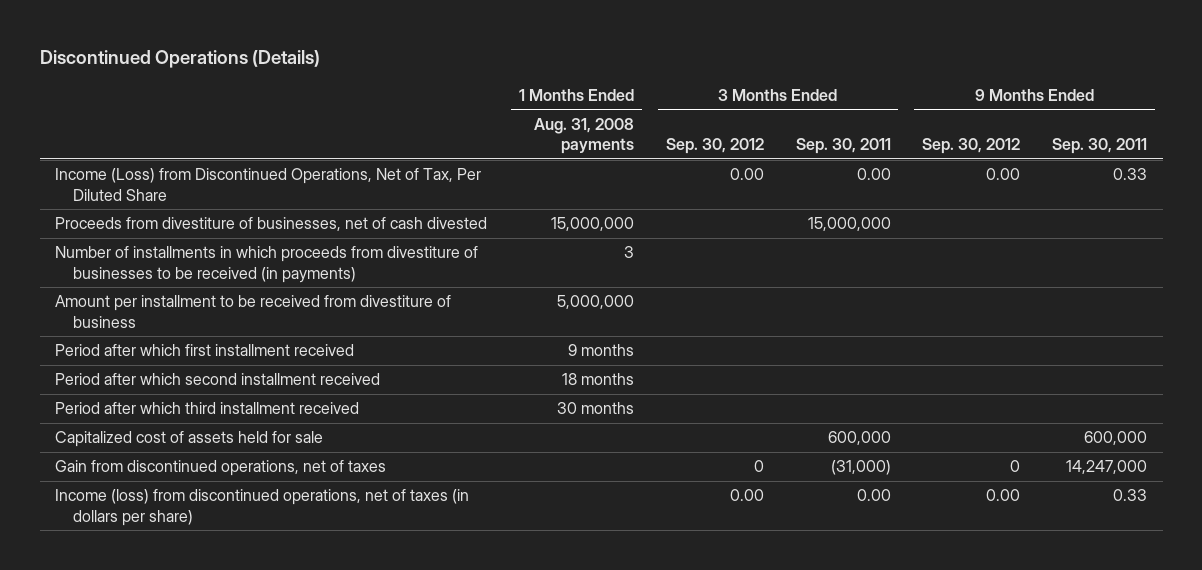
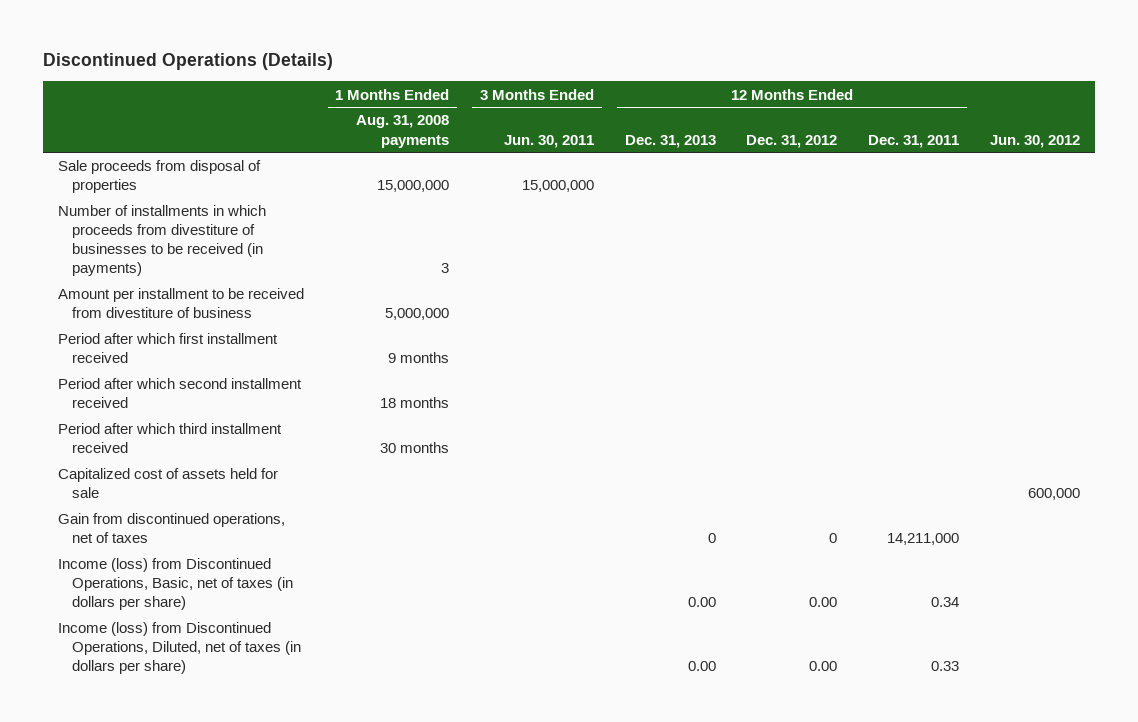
- | 1 Months Ended Aug. 31, 2008 payments | 3 Months Ended Sep. 30, 2012 | 3 Months Ended Sep. 30, 2011 | 9 Months Ended Sep. 30, 2012 | 9 Months Ended Sep. 30, 2011
+ | 1 Months Ended Aug. 31, 2008 payments | 3 Months Ended Jun. 30, 2011 | 12 Months Ended Dec. 31, 2013 | 12 Months Ended Dec. 31, 2012 | 12 Months Ended Dec. 31, 2011 | Jun. 30, 2012
- Income (Loss) from Discontinued Operations, Net of Tax, Per Diluted Share | | 0.00 | 0.00 | 0.00 | 0.33
- Proceeds from divestiture of businesses, net of cash divested | 15,000,000 | | 15,000,000 | |
+ Sale proceeds from disposal of properties | 15,000,000 | 15,000,000 | | | |
- Income (loss) from discontinued operations, net of taxes (in dollars per share) | | 0.00 | 0.00 | 0.00 | 0.33
+ Income (loss) from Discontinued Operations, Basic, net of taxes (in dollars per share) | | | 0.00 | 0.00 | 0.34 |
+ Income (loss) from Discontinued Operations, Diluted, net of taxes (in dollars per share) | | | 0.00 | 0.00 | 0.33 |

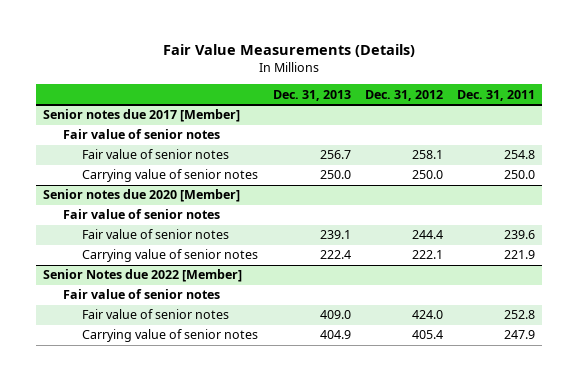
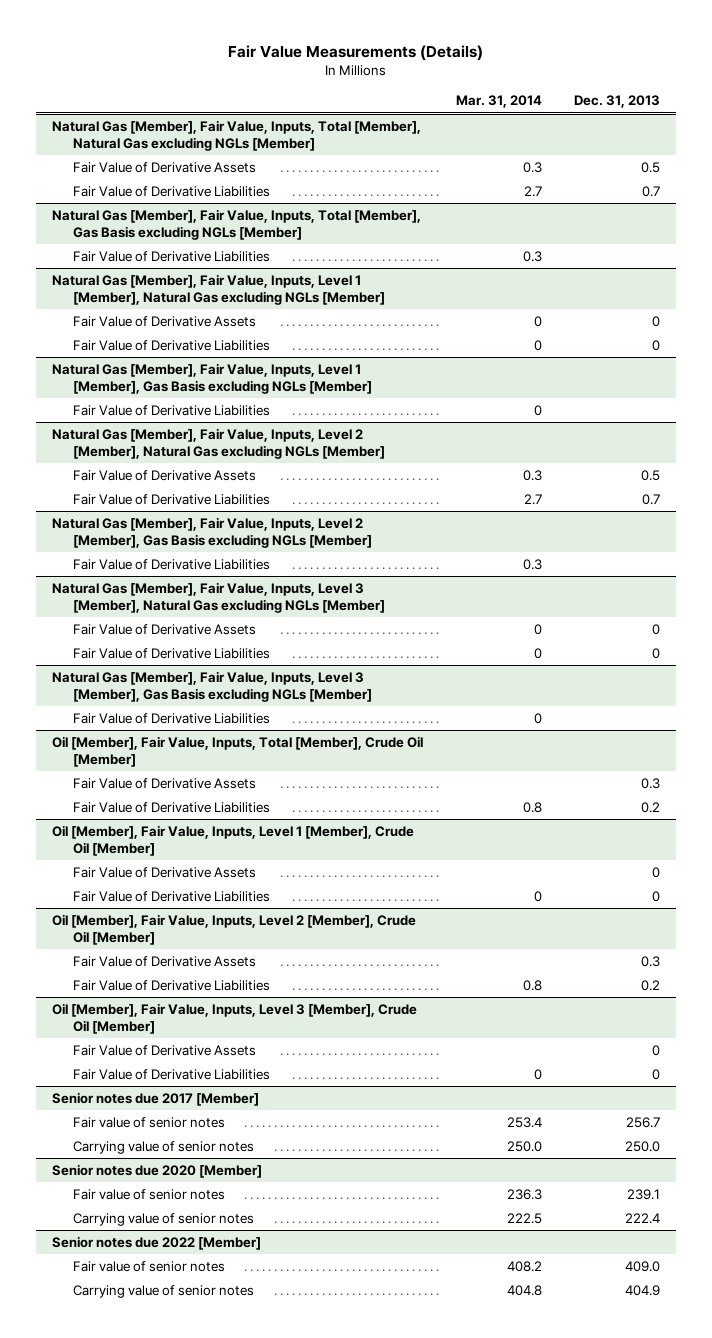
- | Dec. 31, 2013 | Dec. 31, 2012 | Dec. 31, 2011
+ | Mar. 31, 2014 | Dec. 31, 2013
+ Natural Gas [Member], Fair Value, Inputs, Total [Member], Natural Gas excluding NGLs [Member]
+ Fair Value of Derivative Assets | 0.3 | 0.5
+ Fair Value of Derivative Liabilities | 2.7 | 0.7
+ Natural Gas [Member], Fair Value, Inputs, Total [Member], Gas Basis excluding NGLs [Member]
+ Fair Value of Derivative Liabilities | 0.3 |
+ Natural Gas [Member], Fair Value, Inputs, Level 1 [Member], Natural Gas excluding NGLs [Member]
+ Fair Value of Derivative Assets | 0 | 0
+ Fair Value of Derivative Liabilities | 0 | 0
+ Natural Gas [Member], Fair Value, Inputs, Level 1 [Member], Gas Basis excluding NGLs [Member]
+ Fair Value of Derivative Liabilities | 0 |
+ Natural Gas [Member], Fair Value, Inputs, Level 2 [Member], Natural Gas excluding NGLs [Member]
+ Fair Value of Derivative Assets | 0.3 | 0.5
+ Fair Value of Derivative Liabilities | 2.7 | 0.7
+ Natural Gas [Member], Fair Value, Inputs, Level 2 [Member], Gas Basis excluding NGLs [Member]
+ Fair Value of Derivative Liabilities | 0.3 |
+ Natural Gas [Member], Fair Value, Inputs, Level 3 [Member], Natural Gas excluding NGLs [Member]
+ Fair Value of Derivative Assets | 0 | 0
+ Fair Value of Derivative Liabilities | 0 | 0
+ Natural Gas [Member], Fair Value, Inputs, Level 3 [Member], Gas Basis excluding NGLs [Member]
+ Fair Value of Derivative Liabilities | 0 |
+ Oil [Member], Fair Value, Inputs, Total [Member], Crude Oil [Member]
+ Fair Value of Derivative Assets | | 0.3
+ Fair Value of Derivative Liabilities | 0.8 | 0.2
+ Oil [Member], Fair Value, Inputs, Level 1 [Member], Crude Oil [Member]
+ Fair Value of Derivative Assets | | 0
+ Fair Value of Derivative Liabilities | 0 | 0
+ Oil [Member], Fair Value, Inputs, Level 2 [Member], Crude Oil [Member]
+ Fair Value of Derivative Assets | | 0.3
+ Fair Value of Derivative Liabilities | 0.8 | 0.2
+ Oil [Member], Fair Value, Inputs, Level 3 [Member], Crude Oil [Member]
+ Fair Value of Derivative Assets | | 0
+ Fair Value of Derivative Liabilities | 0 | 0
@ Senior notes due 2017 [Member]
- Fair value of senior notes
@ Senior notes due 2020 [Member]
- Fair value of senior notes
- Senior Notes due 2022 [Member]
- Fair value of senior notes
+ Senior notes due 2022 [Member]

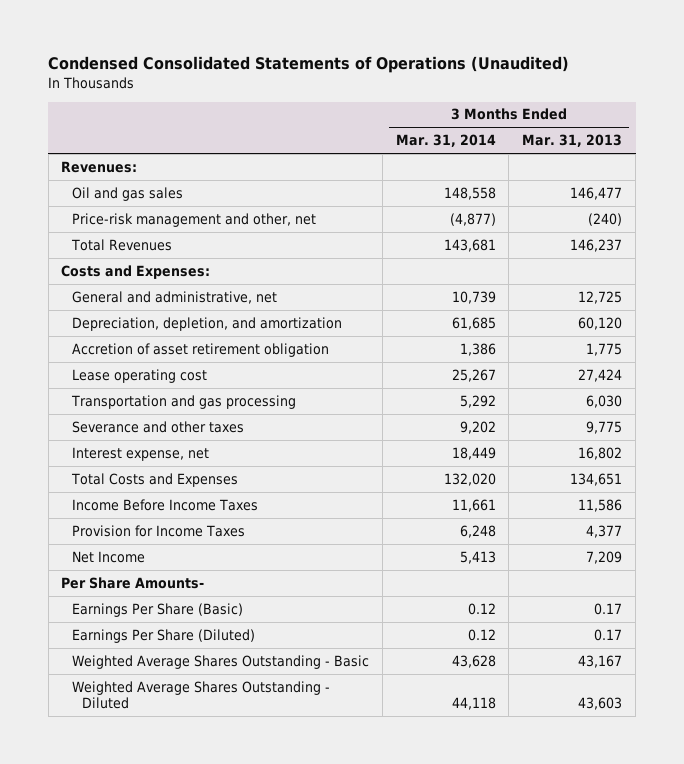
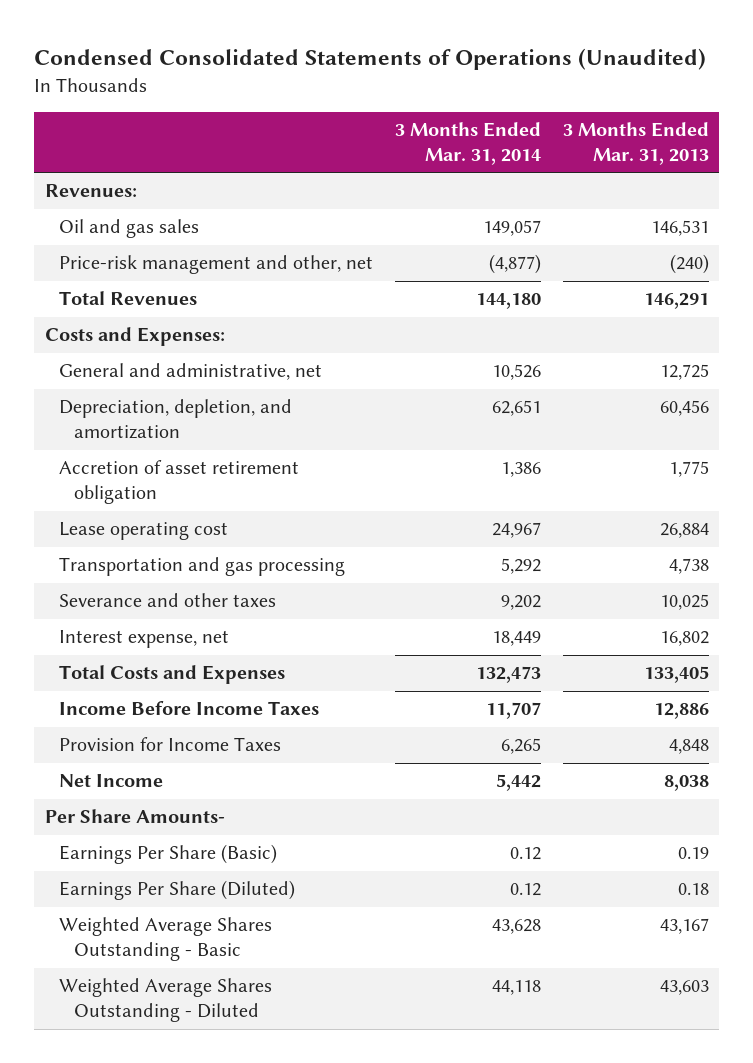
- Oil and gas sales | 148,558 | 146,477
+ Oil and gas sales | 149,057 | 146,531
- Total Revenues | 143,681 | 146,237
+ Total Revenues | 144,180 | 146,291
- General and administrative, net | 10,739 | 12,725
- Depreciation, depletion, and amortization | 61,685 | 60,120
+ General and administrative, net | 10,526 | 12,725
+ Depreciation, depletion, and amortization | 62,651 | 60,456
- Lease operating cost | 25,267 | 27,424
- Transportation and gas processing | 5,292 | 6,030
- Severance and other taxes | 9,202 | 9,775
+ Lease operating cost | 24,967 | 26,884
+ Transportation and gas processing | 5,292 | 4,738
+ Severance and other taxes | 9,202 | 10,025
- Total Costs and Expenses | 132,020 | 134,651
- Income Before Income Taxes | 11,661 | 11,586
- Provision for Income Taxes | 6,248 | 4,377
- Net Income | 5,413 | 7,209
+ Total Costs and Expenses | 132,473 | 133,405
+ Income Before Income Taxes | 11,707 | 12,886
+ Provision for Income Taxes | 6,265 | 4,848
+ Net Income | 5,442 | 8,038
- Earnings Per Share (Basic) | 0.12 | 0.17
- Earnings Per Share (Diluted) | 0.12 | 0.17
+ Earnings Per Share (Basic) | 0.12 | 0.19
+ Earnings Per Share (Diluted) | 0.12 | 0.18

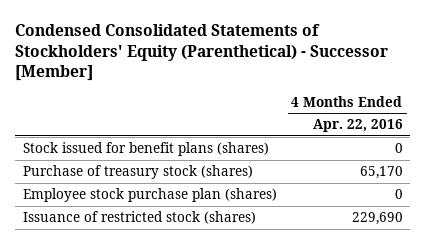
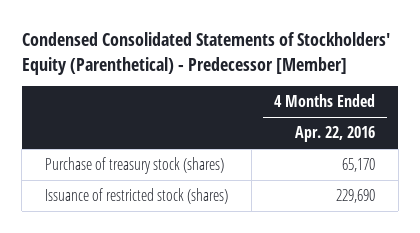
- Condensed Consolidated Statements of Stockholders' Equity (Parenthetical) - Successor [Member]
+ Condensed Consolidated Statements of Stockholders' Equity (Parenthetical) - Predecessor [Member]
- Stock issued for benefit plans (shares) | 0
- Employee stock purchase plan (shares) | 0

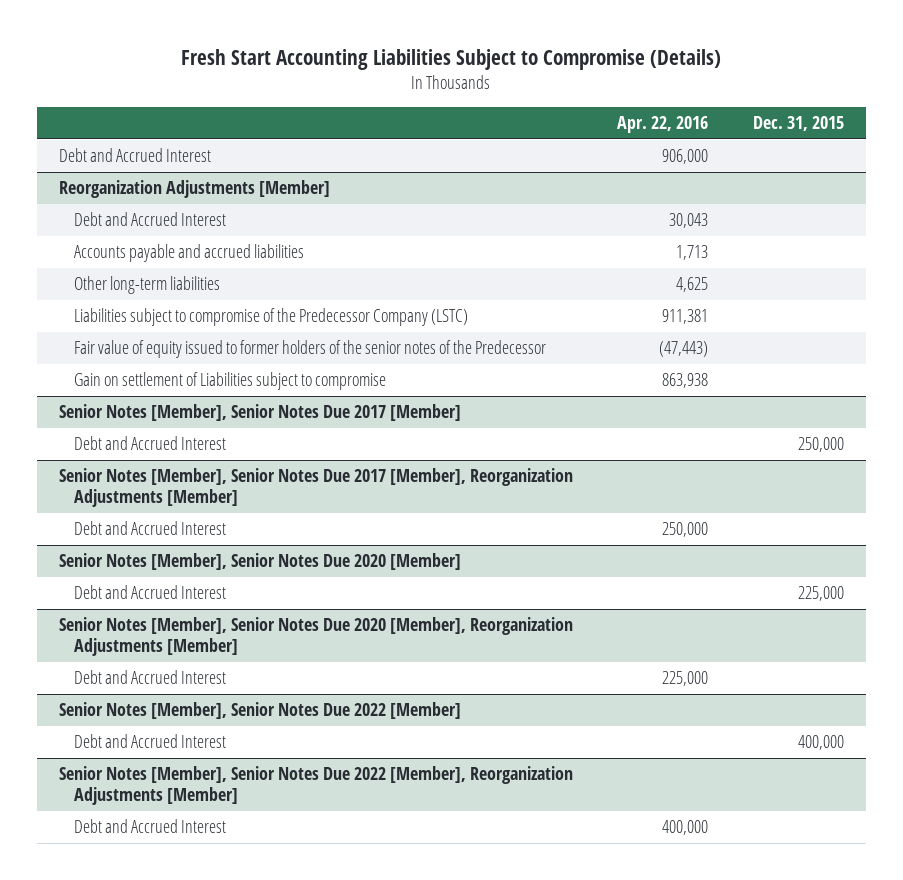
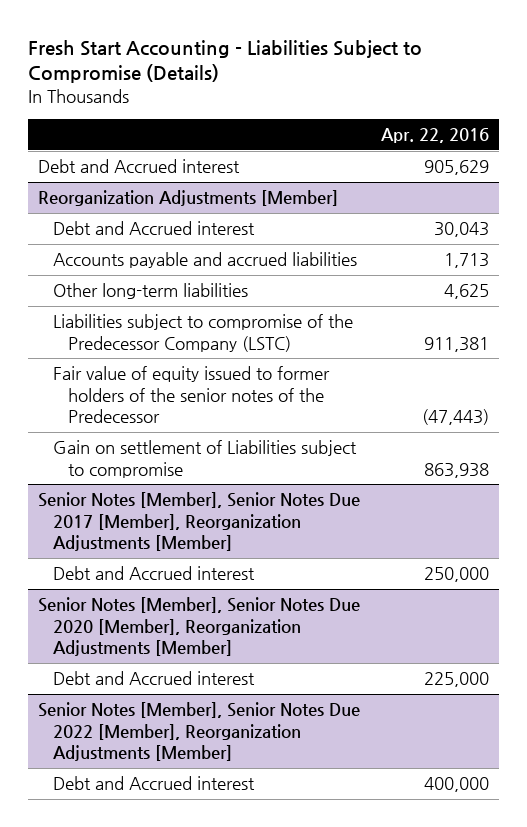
- Fresh Start Accounting Liabilities Subject to Compromise (Details)
+ Fresh Start Accounting - Liabilities Subject to Compromise (Details)
- | Apr. 22, 2016 | Dec. 31, 2015
+ | Apr. 22, 2016
- Debt and Accrued Interest | 906,000 |
+ Debt and Accrued interest | 905,629
@ Reorganization Adjustments [Member]
- Debt and Accrued Interest | 30,043 |
+ Debt and Accrued interest | 30,043
- Senior Notes [Member], Senior Notes Due 2017 [Member]
- Debt and Accrued Interest | | 250,000
@ Senior Notes [Member], Senior Notes Due 2017 [Member], Reorganization Adjustments [Member]
- Debt and Accrued Interest | 250,000 |
- Senior Notes [Member], Senior Notes Due 2020 [Member]
- Debt and Accrued Interest | | 225,000
@ Senior Notes [Member], Senior Notes Due 2017 [Member], Reorganization Adjustments [Member]
+ Debt and Accrued interest | 250,000
@ Senior Notes [Member], Senior Notes Due 2020 [Member], Reorganization Adjustments [Member]
- Debt and Accrued Interest | 225,000 |
- Senior Notes [Member], Senior Notes Due 2022 [Member]
- Debt and Accrued Interest | | 400,000
@ Senior Notes [Member], Senior Notes Due 2020 [Member], Reorganization Adjustments [Member]
+ Debt and Accrued interest | 225,000
@ Senior Notes [Member], Senior Notes Due 2022 [Member], Reorganization Adjustments [Member]
- Debt and Accrued Interest | 400,000 |
+ Debt and Accrued interest | 400,000

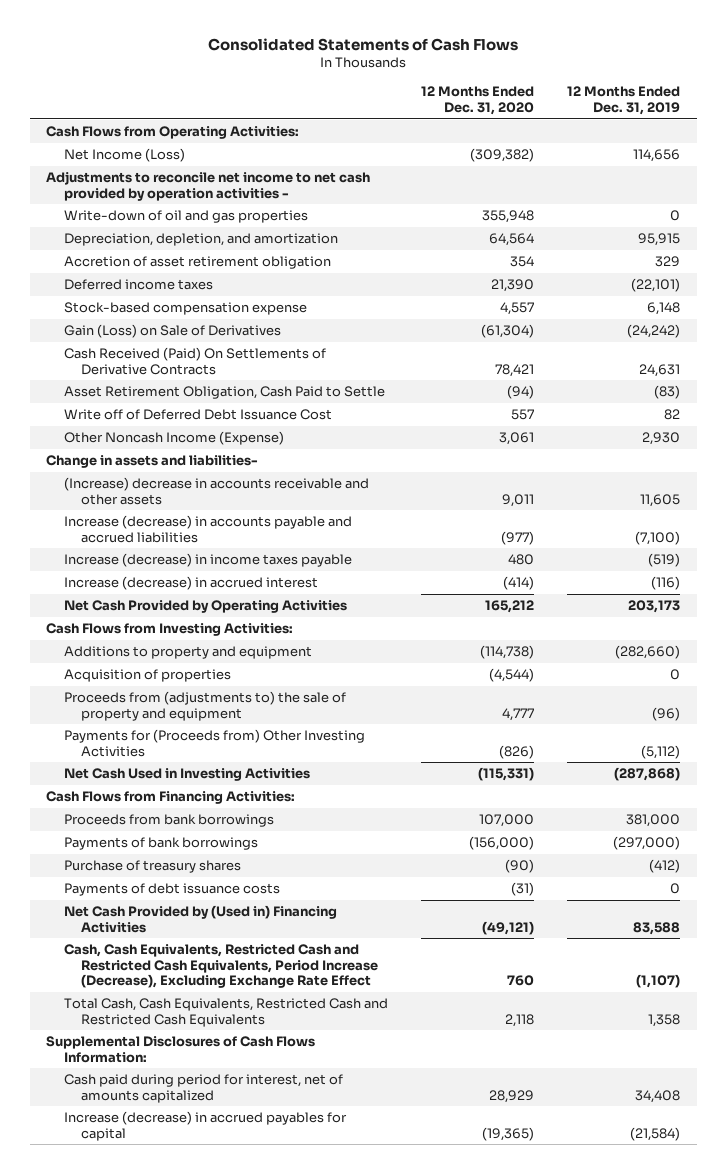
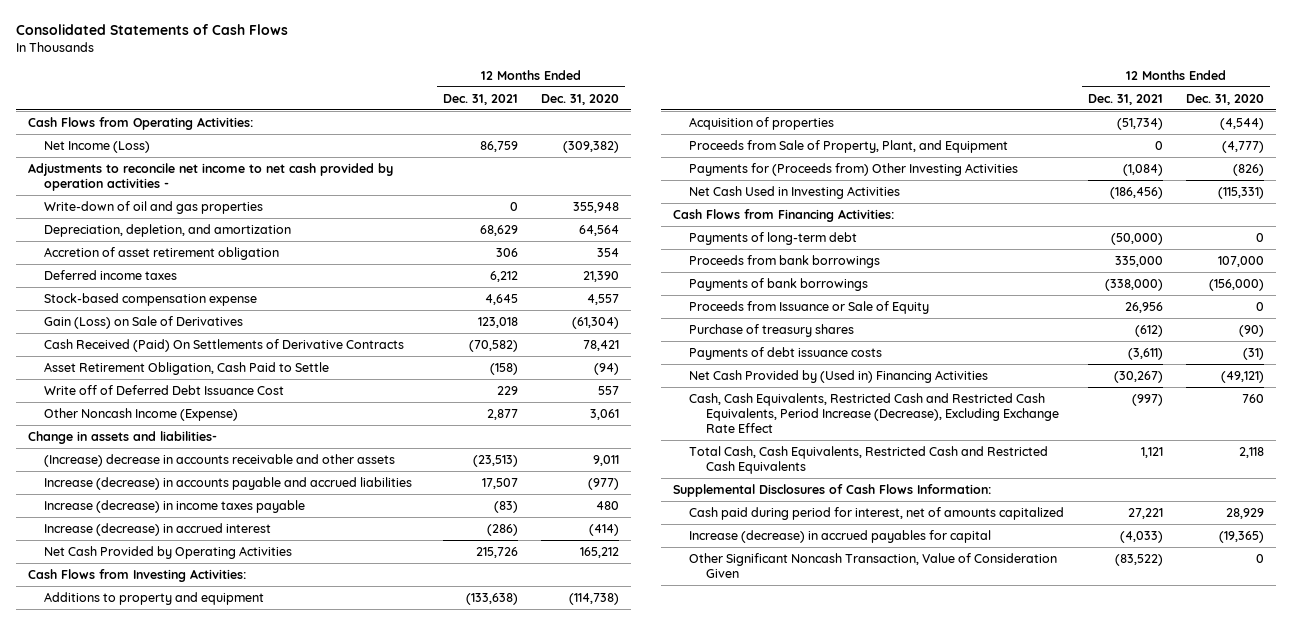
- | 12 Months Ended Dec. 31, 2020 | 12 Months Ended Dec. 31, 2019
+ | 12 Months Ended Dec. 31, 2021 | 12 Months Ended Dec. 31, 2020
- Proceeds from (adjustments to) the sale of property and equipment | 4,777 | (96)
+ Proceeds from Sale of Property, Plant, and Equipment | 0 | (4,777)
+ Payments of long-term debt | (50,000) | 0
+ Proceeds from Issuance or Sale of Equity | 26,956 | 0
+ Other Significant Noncash Transaction, Value of Consideration Given | (83,522) | 0

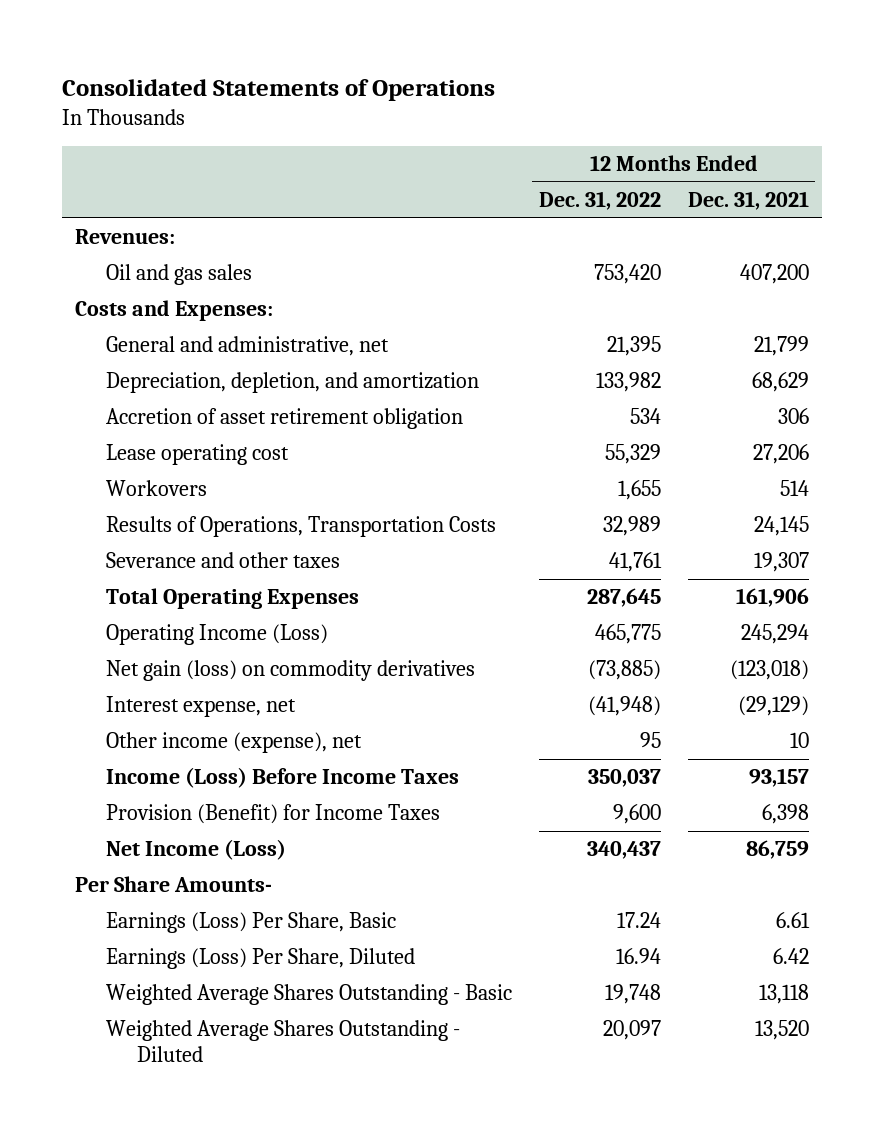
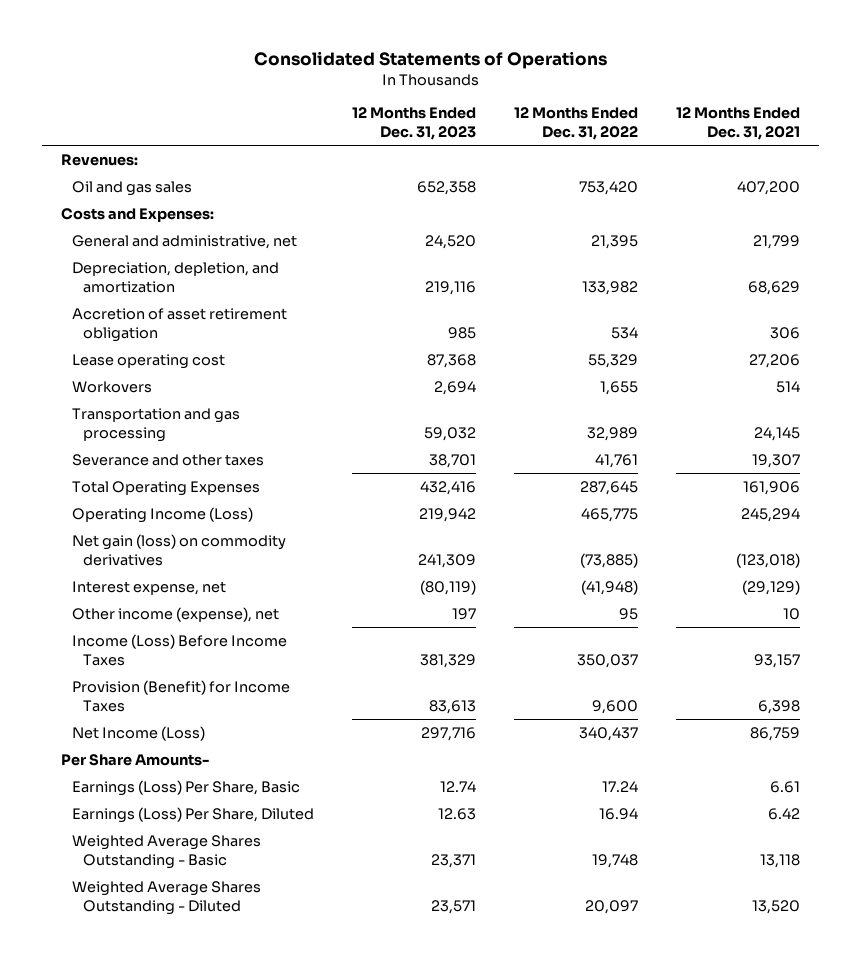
- | 12 Months Ended Dec. 31, 2022 | 12 Months Ended Dec. 31, 2021
+ | 12 Months Ended Dec. 31, 2023 | 12 Months Ended Dec. 31, 2022 | 12 Months Ended Dec. 31, 2021
- Results of Operations, Transportation Costs | 32,989 | 24,145
+ Transportation and gas processing | 59,032 | 32,989 | 24,145

